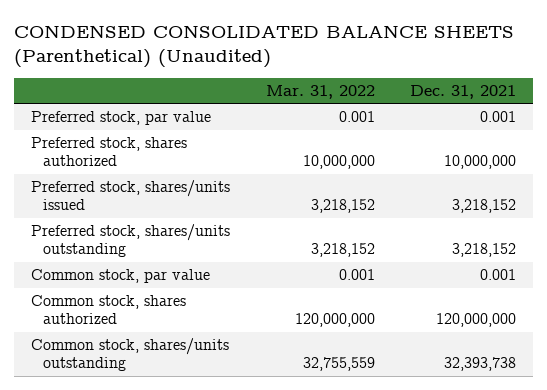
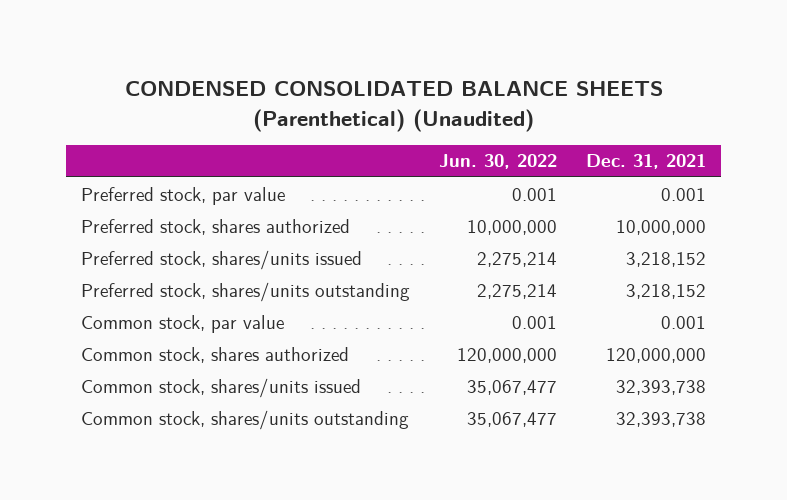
- | Mar. 31, 2022 | Dec. 31, 2021
+ | Jun. 30, 2022 | Dec. 31, 2021
+ Common stock, shares/units issued | 35,067,477 | 32,393,738

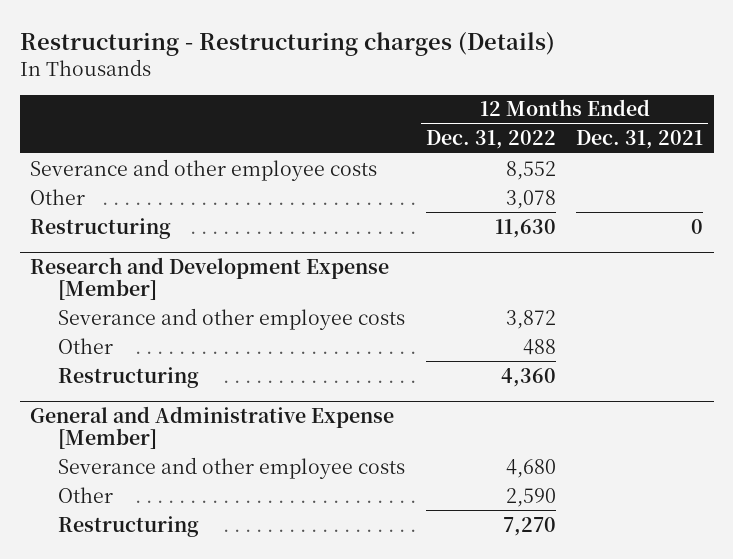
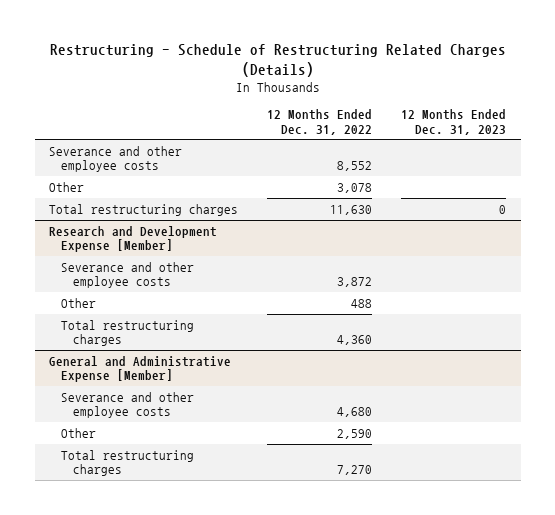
- Restructuring - Restructuring charges (Details)
+ Restructuring - Schedule of Restructuring Related Charges (Details)
- | 12 Months Ended Dec. 31, 2022 | 12 Months Ended Dec. 31, 2021
+ | 12 Months Ended Dec. 31, 2022 | 12 Months Ended Dec. 31, 2023
- Restructuring | 11,630 | 0
+ Total restructuring charges | 11,630 | 0
@ Research and Development Expense [Member]
- Restructuring | 4,360 |
+ Total restructuring charges | 4,360 |
@ General and Administrative Expense [Member]
- Restructuring | 7,270 |
+ Total restructuring charges | 7,270 |

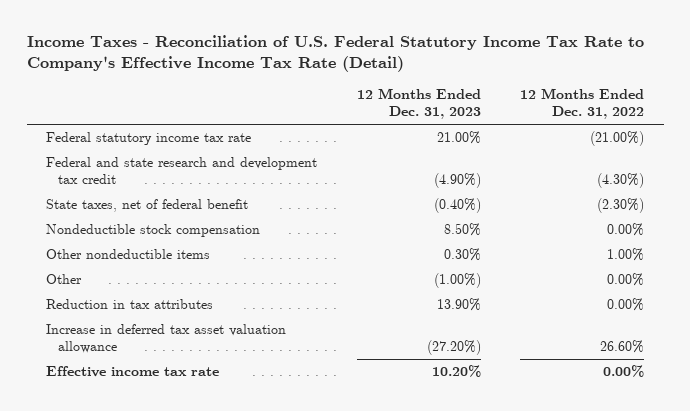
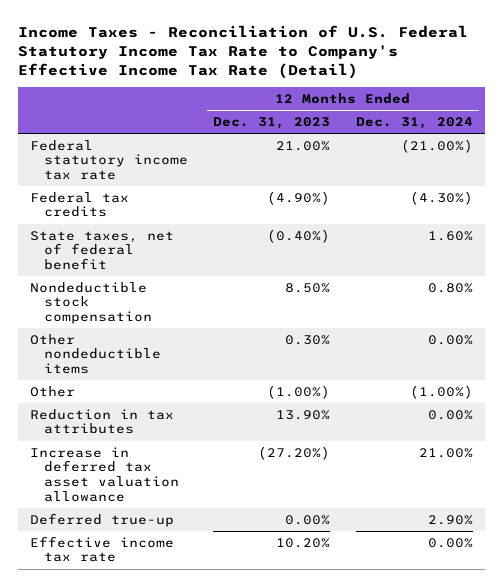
- | 12 Months Ended Dec. 31, 2023 | 12 Months Ended Dec. 31, 2022
+ | 12 Months Ended Dec. 31, 2023 | 12 Months Ended Dec. 31, 2024
- Federal and state research and development tax credit | (4.90%) | (4.30%)
+ Federal tax credits | (4.90%) | (4.30%)
+ Deferred true-up | 0.00% | 2.90%

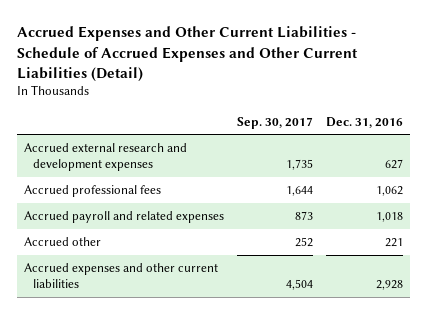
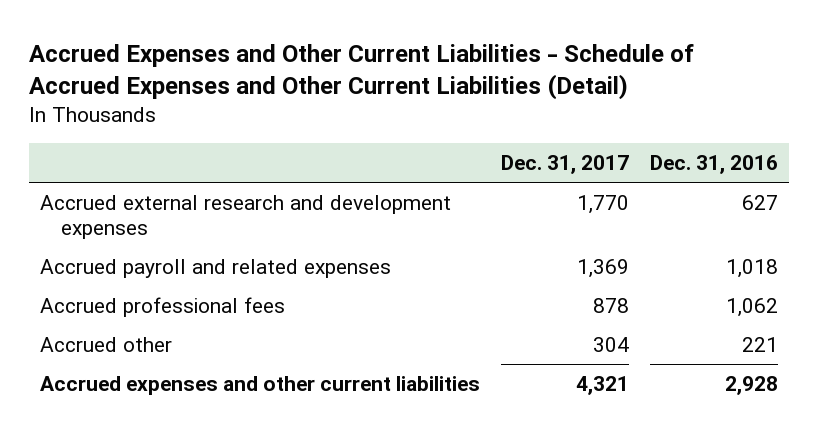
- | Sep. 30, 2017 | Dec. 31, 2016
+ | Dec. 31, 2017 | Dec. 31, 2016
moved down: Accrued professional fees | 878 | 1,062

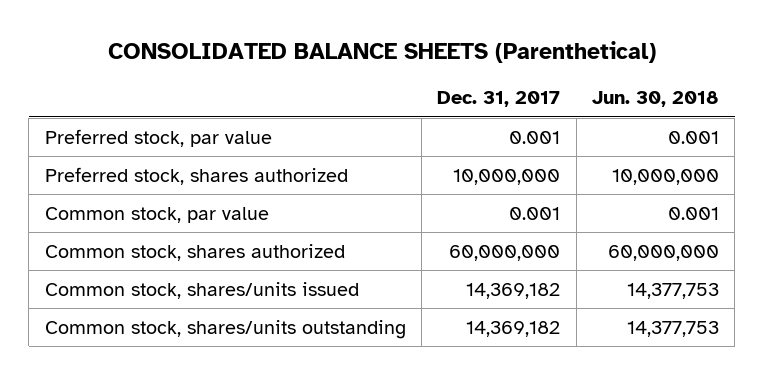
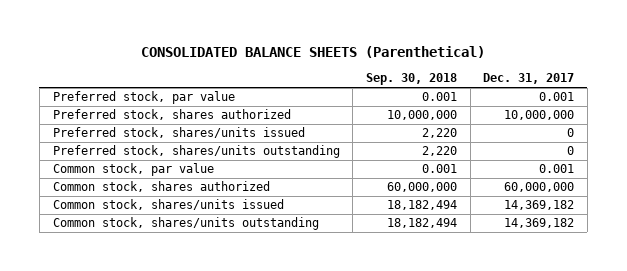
- | Dec. 31, 2017 | Jun. 30, 2018
+ | Sep. 30, 2018 | Dec. 31, 2017
+ Preferred stock, shares/units issued | 2,220 | 0
+ Preferred stock, shares/units outstanding | 2,220 | 0

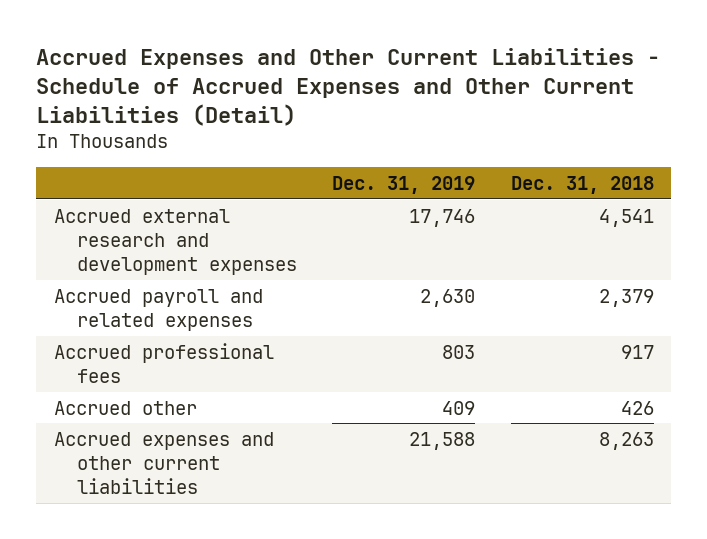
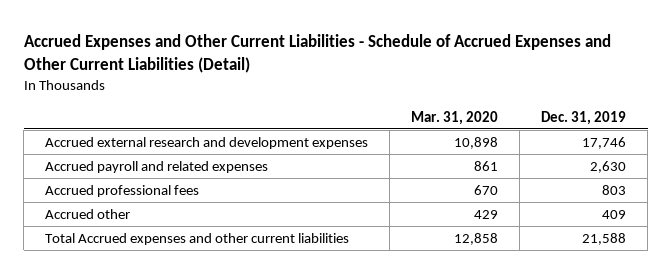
- | Dec. 31, 2019 | Dec. 31, 2018
+ | Mar. 31, 2020 | Dec. 31, 2019
- Accrued expenses and other current liabilities | 21,588 | 8,263
+ Total Accrued expenses and other current liabilities | 12,858 | 21,588

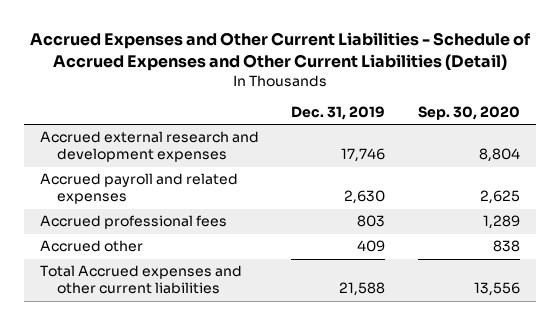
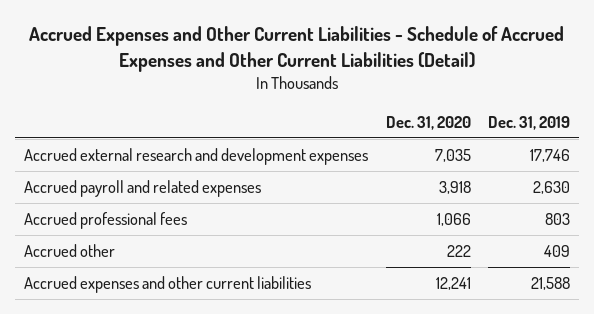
- | Dec. 31, 2019 | Sep. 30, 2020
+ | Dec. 31, 2020 | Dec. 31, 2019
- Total Accrued expenses and other current liabilities | 21,588 | 13,556
+ Accrued expenses and other current liabilities | 12,241 | 21,588

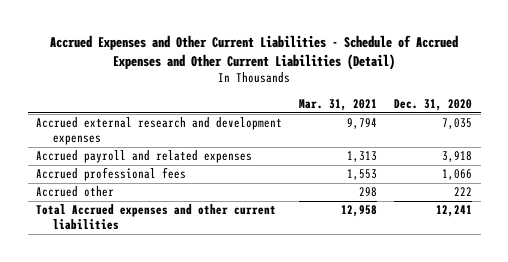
- | Dec. 31, 2020 | Dec. 31, 2019
+ | Mar. 31, 2021 | Dec. 31, 2020
- Accrued expenses and other current liabilities | 12,241 | 21,588
+ Total Accrued expenses and other current liabilities | 12,958 | 12,241

